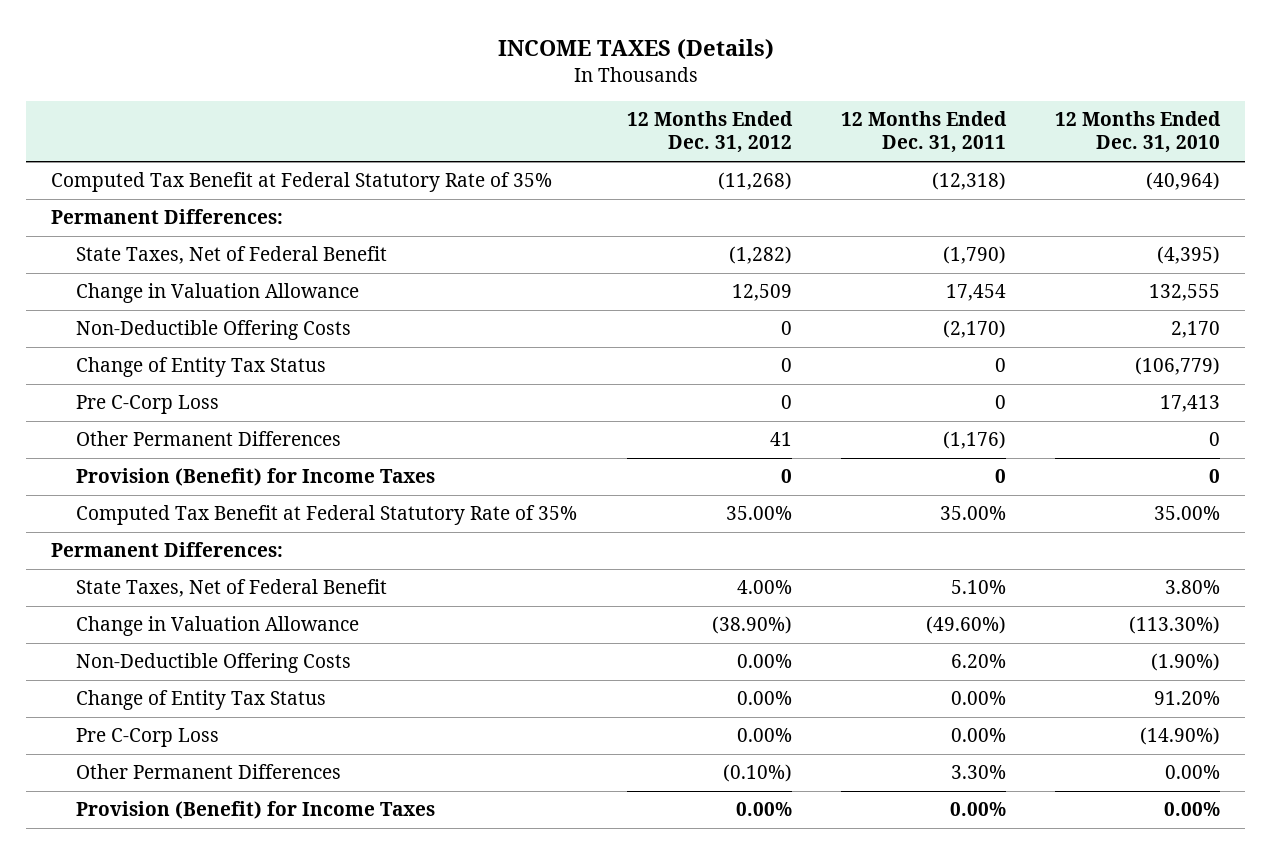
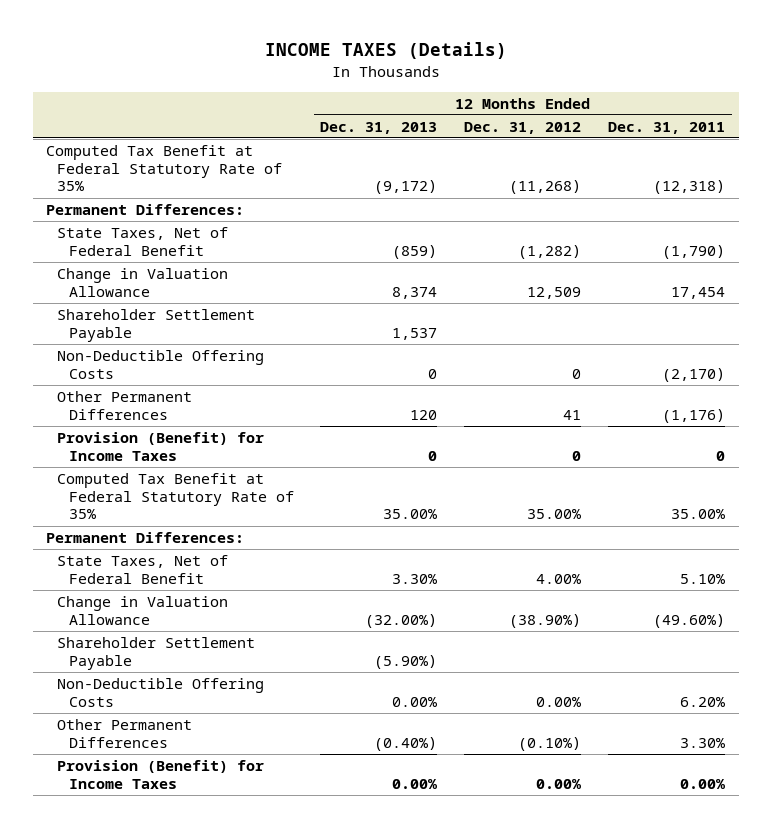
- | 12 Months Ended Dec. 31, 2012 | 12 Months Ended Dec. 31, 2011 | 12 Months Ended Dec. 31, 2010
+ | 12 Months Ended Dec. 31, 2013 | 12 Months Ended Dec. 31, 2012 | 12 Months Ended Dec. 31, 2011
+ Shareholder Settlement Payable | 1,537 | |
- Change of Entity Tax Status | 0 | 0 | (106,779)
- Pre C-Corp Loss | 0 | 0 | 17,413
+ Shareholder Settlement Payable | (5.90%) | |
- Change of Entity Tax Status | 0.00% | 0.00% | 91.20%
- Pre C-Corp Loss | 0.00% | 0.00% | (14.90%)

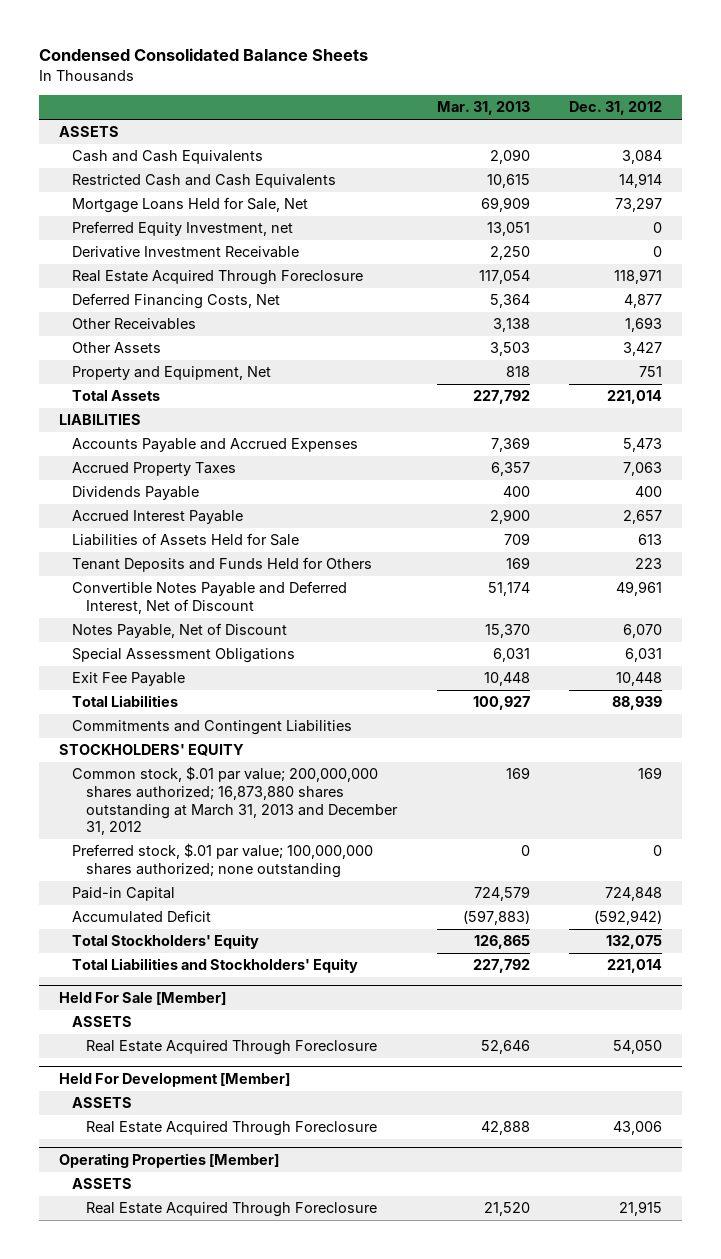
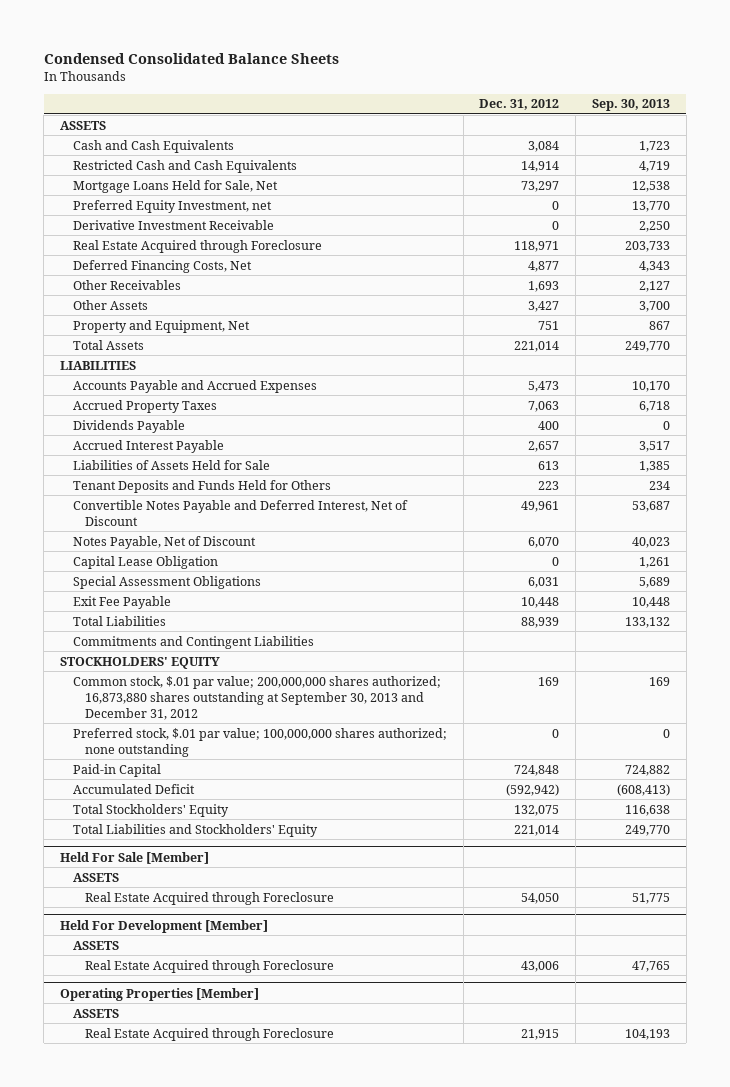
- | Mar. 31, 2013 | Dec. 31, 2012
+ | Dec. 31, 2012 | Sep. 30, 2013
- Real Estate Acquired Through Foreclosure | 117,054 | 118,971
+ Real Estate Acquired through Foreclosure | 118,971 | 203,733
+ Capital Lease Obligation | 0 | 1,261
- Common stock, $.01 par value; 200,000,000 shares authorized; 16,873,880 shares outstanding at March 31, 2013 and December 31, 2012 | 169 | 169
+ Common stock, $.01 par value; 200,000,000 shares authorized; 16,873,880 shares outstanding at September 30, 2013 and December 31, 2012 | 169 | 169
@ Held For Sale [Member]
- Real Estate Acquired Through Foreclosure | 52,646 | 54,050
+ Real Estate Acquired through Foreclosure | 54,050 | 51,775
@ Held For Development [Member]
- Real Estate Acquired Through Foreclosure | 42,888 | 43,006
+ Real Estate Acquired through Foreclosure | 43,006 | 47,765
@ Operating Properties [Member]
- Real Estate Acquired Through Foreclosure | 21,520 | 21,915
+ Real Estate Acquired through Foreclosure | 21,915 | 104,193

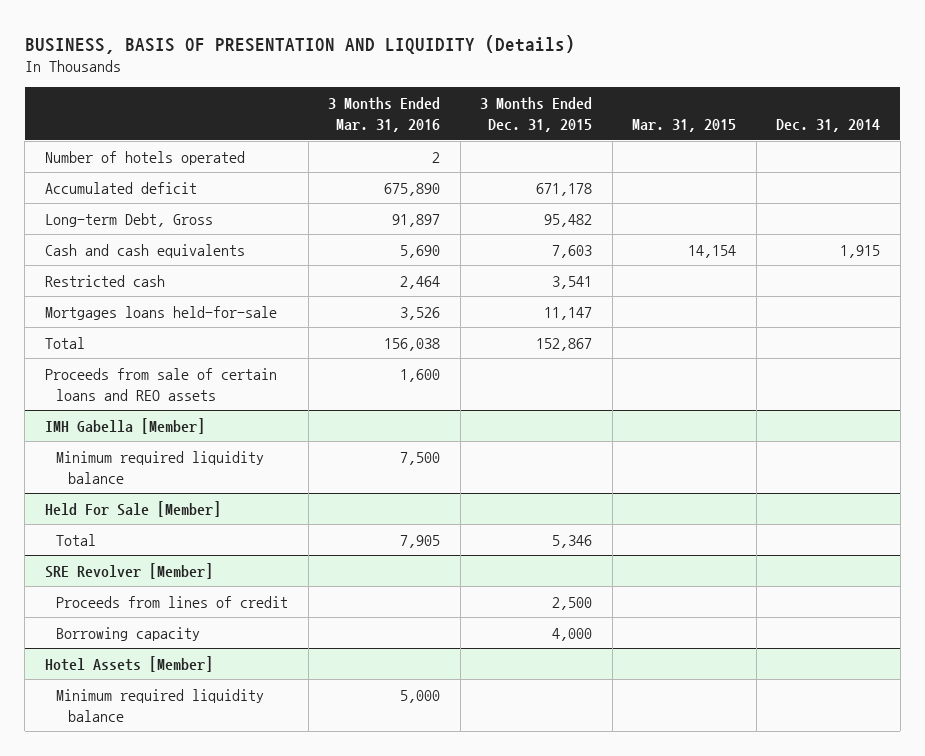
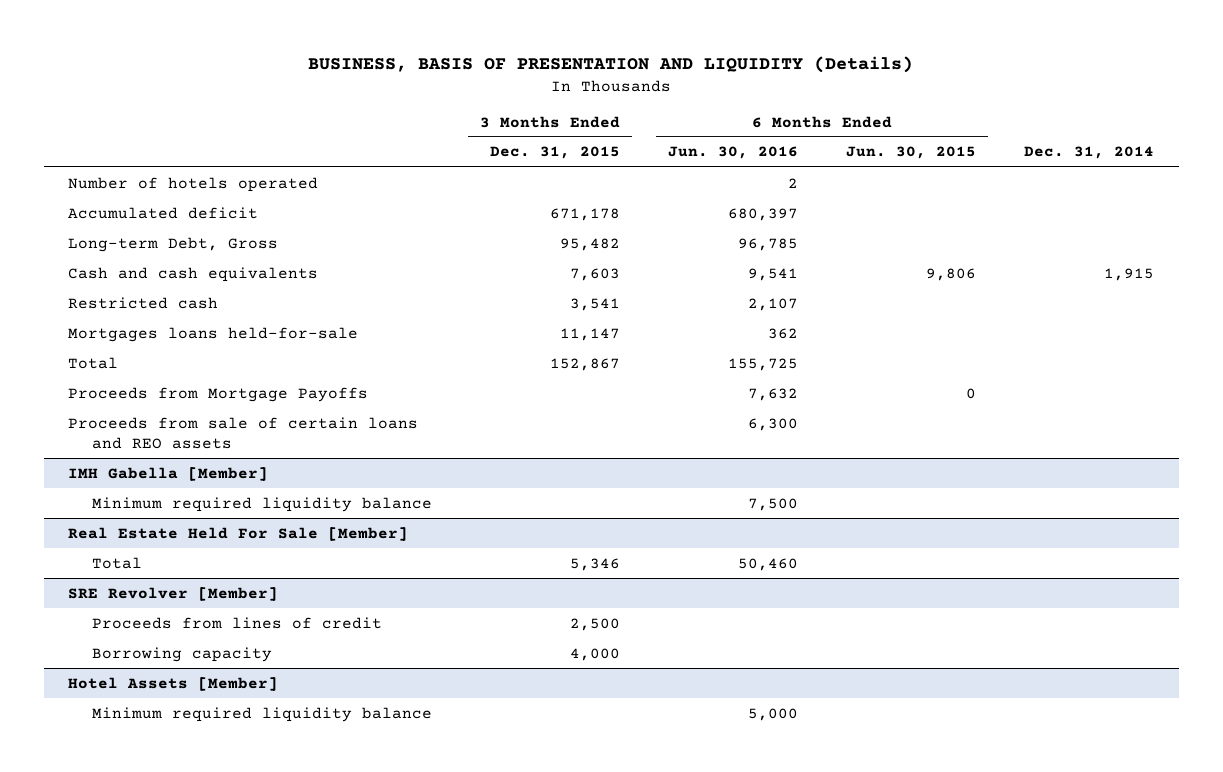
- | 3 Months Ended Mar. 31, 2016 | 3 Months Ended Dec. 31, 2015 | Mar. 31, 2015 | Dec. 31, 2014
+ | 3 Months Ended Dec. 31, 2015 | 6 Months Ended Jun. 30, 2016 | 6 Months Ended Jun. 30, 2015 | Dec. 31, 2014
+ Proceeds from Mortgage Payoffs | | 7,632 | 0 |
- Held For Sale [Member]
+ Real Estate Held For Sale [Member]

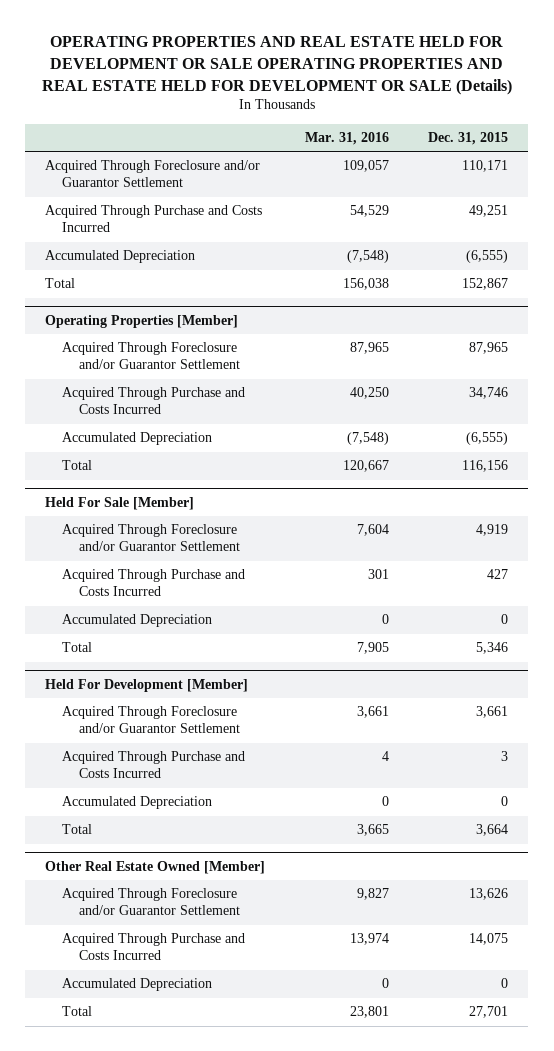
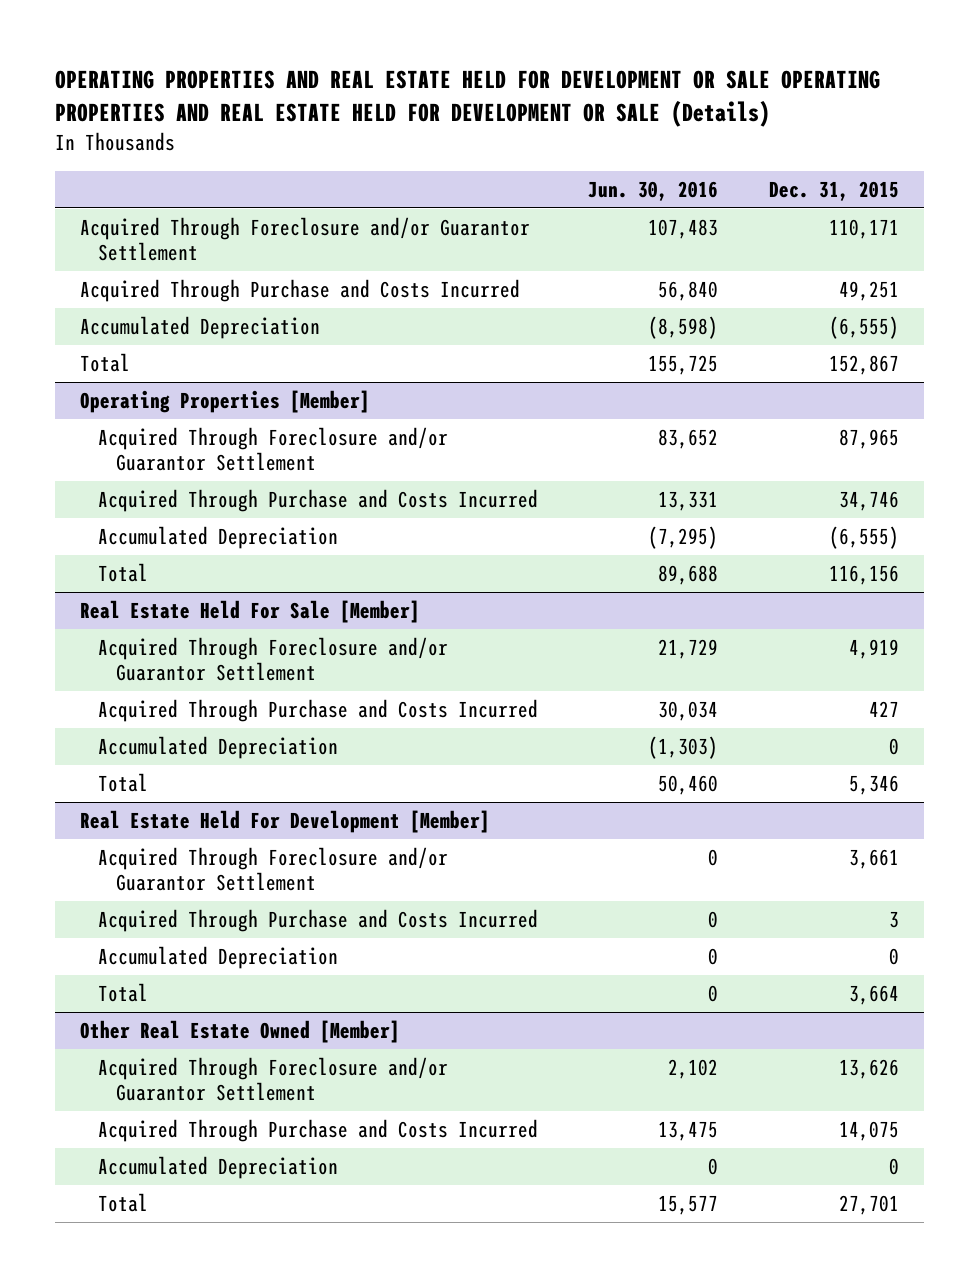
- | Mar. 31, 2016 | Dec. 31, 2015
+ | Jun. 30, 2016 | Dec. 31, 2015
- Held For Sale [Member]
+ Real Estate Held For Sale [Member]
- Held For Development [Member]
+ Real Estate Held For Development [Member]

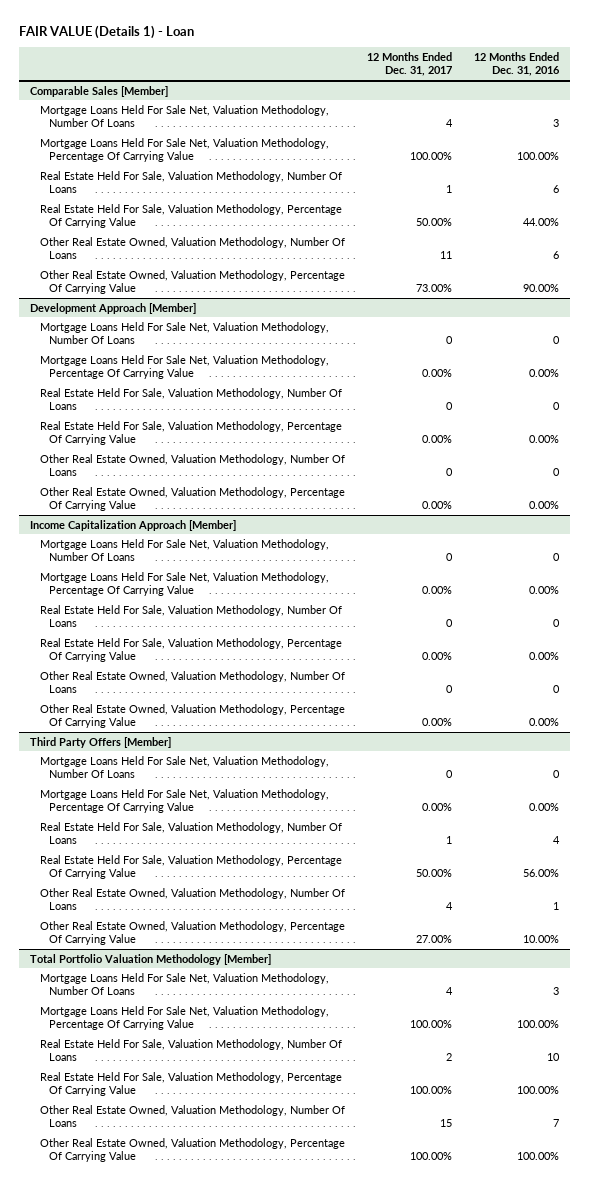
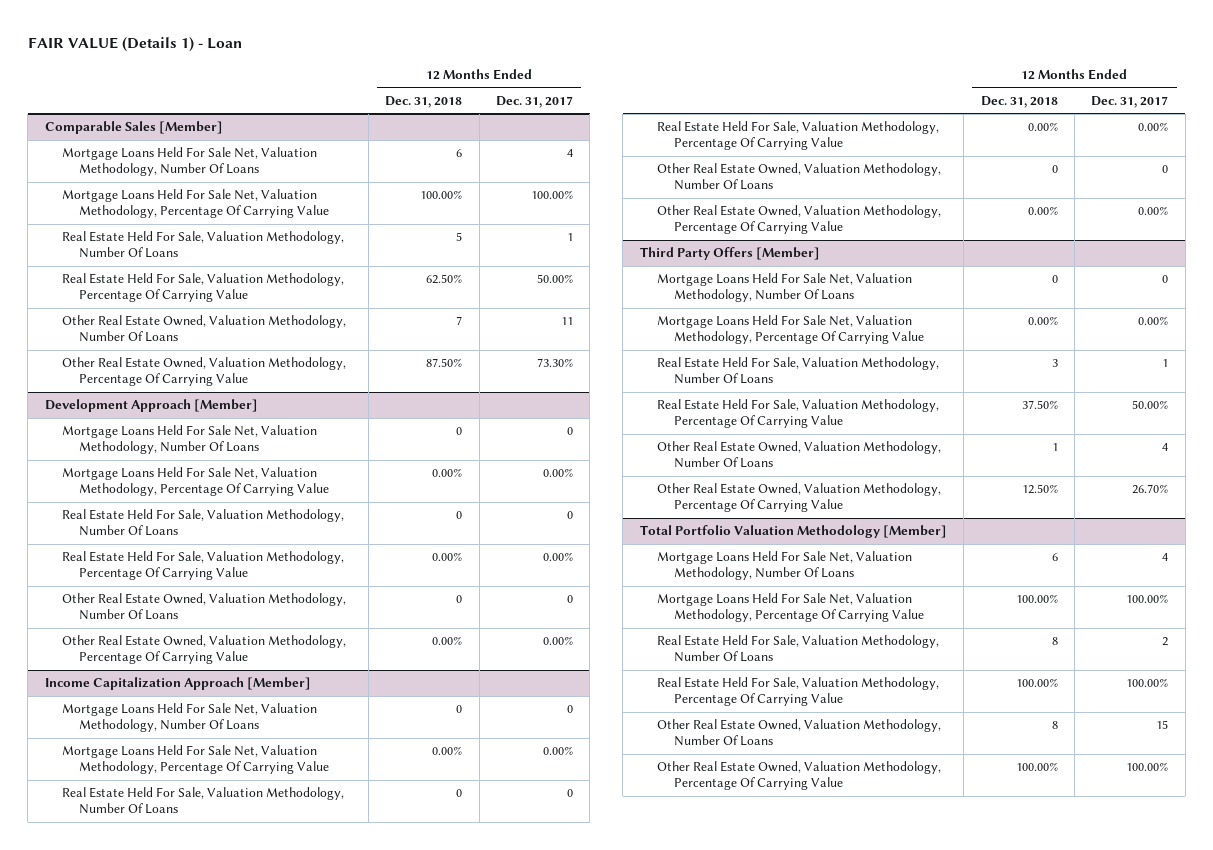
- | 12 Months Ended Dec. 31, 2017 | 12 Months Ended Dec. 31, 2016
+ | 12 Months Ended Dec. 31, 2018 | 12 Months Ended Dec. 31, 2017
@ Comparable Sales [Member]
- Other Real Estate Owned, Valuation Methodology, Percentage Of Carrying Value | 73.00% | 90.00%
+ Other Real Estate Owned, Valuation Methodology, Percentage Of Carrying Value | 87.50% | 73.30%
@ Third Party Offers [Member]
- Other Real Estate Owned, Valuation Methodology, Percentage Of Carrying Value | 27.00% | 10.00%
+ Other Real Estate Owned, Valuation Methodology, Percentage Of Carrying Value | 12.50% | 26.70%

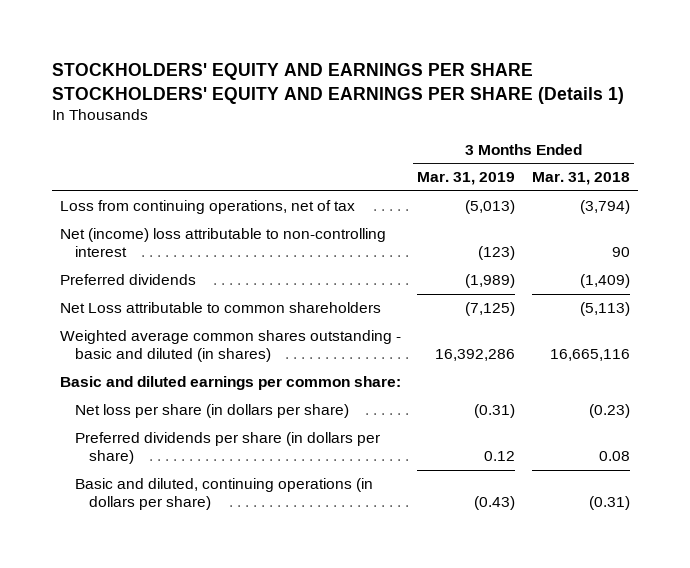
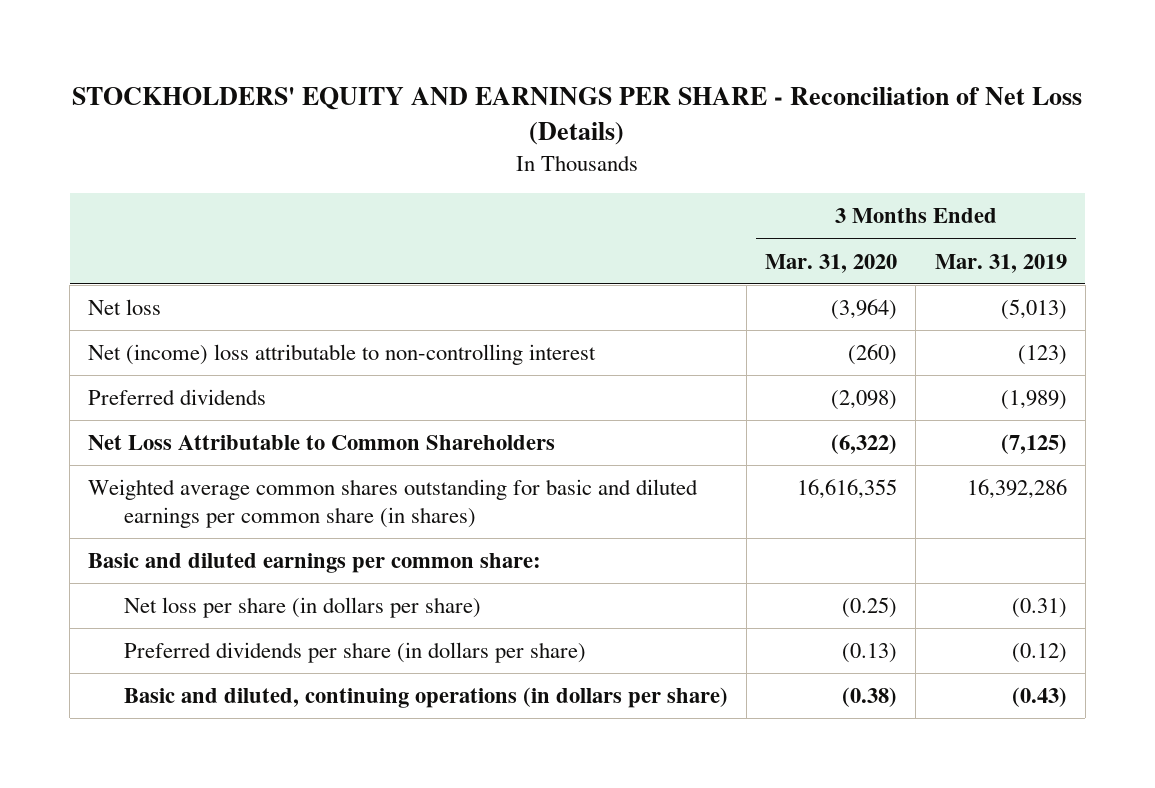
- STOCKHOLDERS' EQUITY AND EARNINGS PER SHARE STOCKHOLDERS' EQUITY AND EARNINGS PER SHARE (Details 1)
+ STOCKHOLDERS' EQUITY AND EARNINGS PER SHARE - Reconciliation of Net Loss (Details)
- | 3 Months Ended Mar. 31, 2019 | 3 Months Ended Mar. 31, 2018
+ | 3 Months Ended Mar. 31, 2020 | 3 Months Ended Mar. 31, 2019
- Loss from continuing operations, net of tax | (5,013) | (3,794)
+ Net loss | (3,964) | (5,013)
- Net Loss attributable to common shareholders | (7,125) | (5,113)
- Weighted average common shares outstanding - basic and diluted (in shares) | 16,392,286 | 16,665,116
+ Net Loss Attributable to Common Shareholders | (6,322) | (7,125)
+ Weighted average common shares outstanding for basic and diluted earnings per common share (in shares) | 16,616,355 | 16,392,286
- Preferred dividends per share (in dollars per share) | 0.12 | 0.08
+ Preferred dividends per share (in dollars per share) | (0.13) | (0.12)

